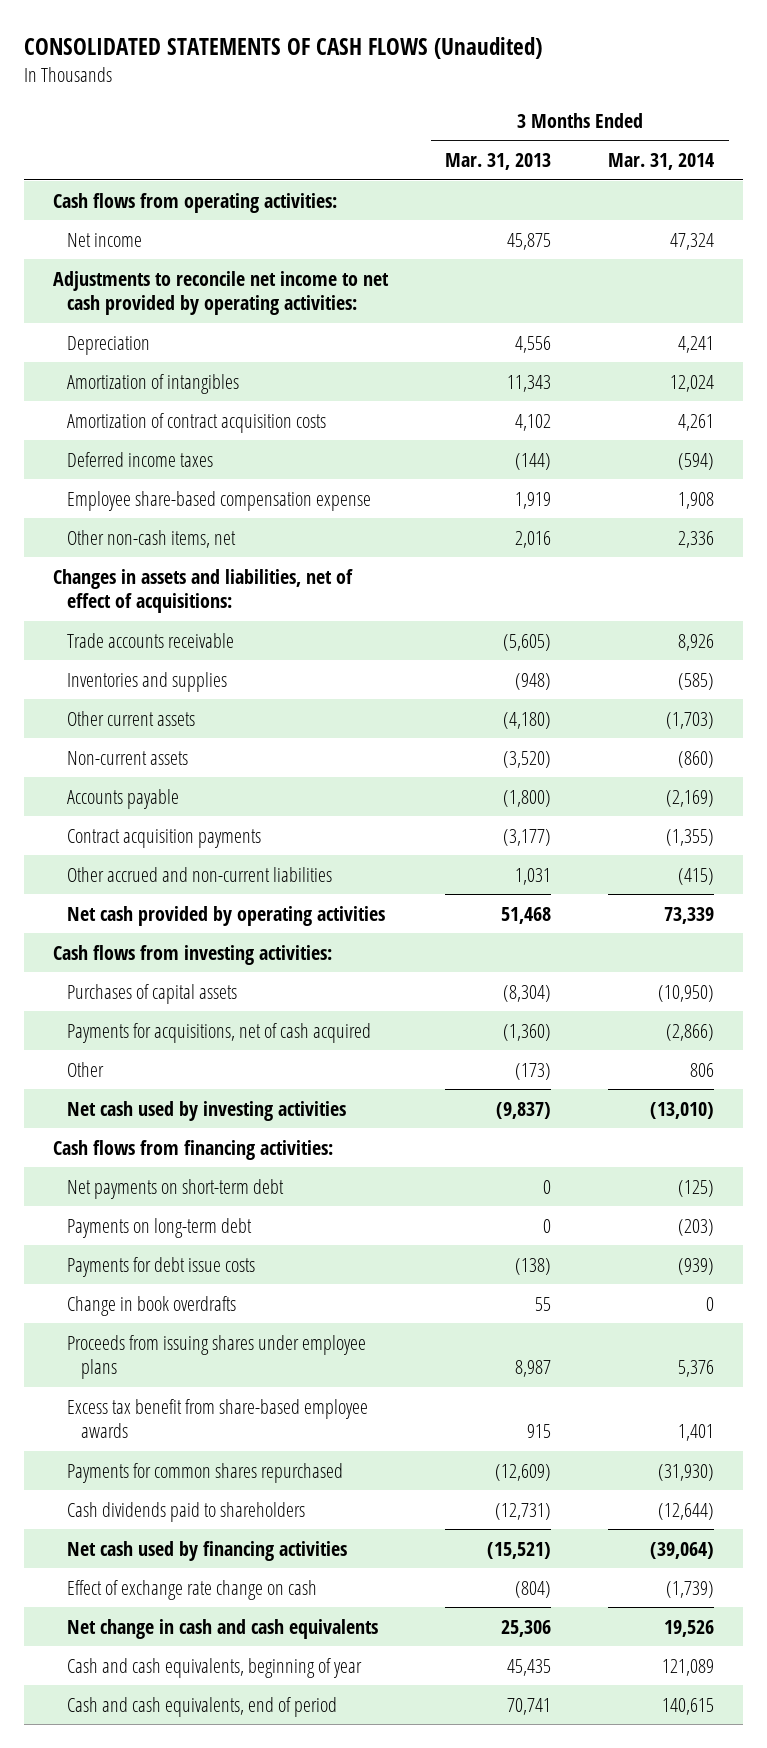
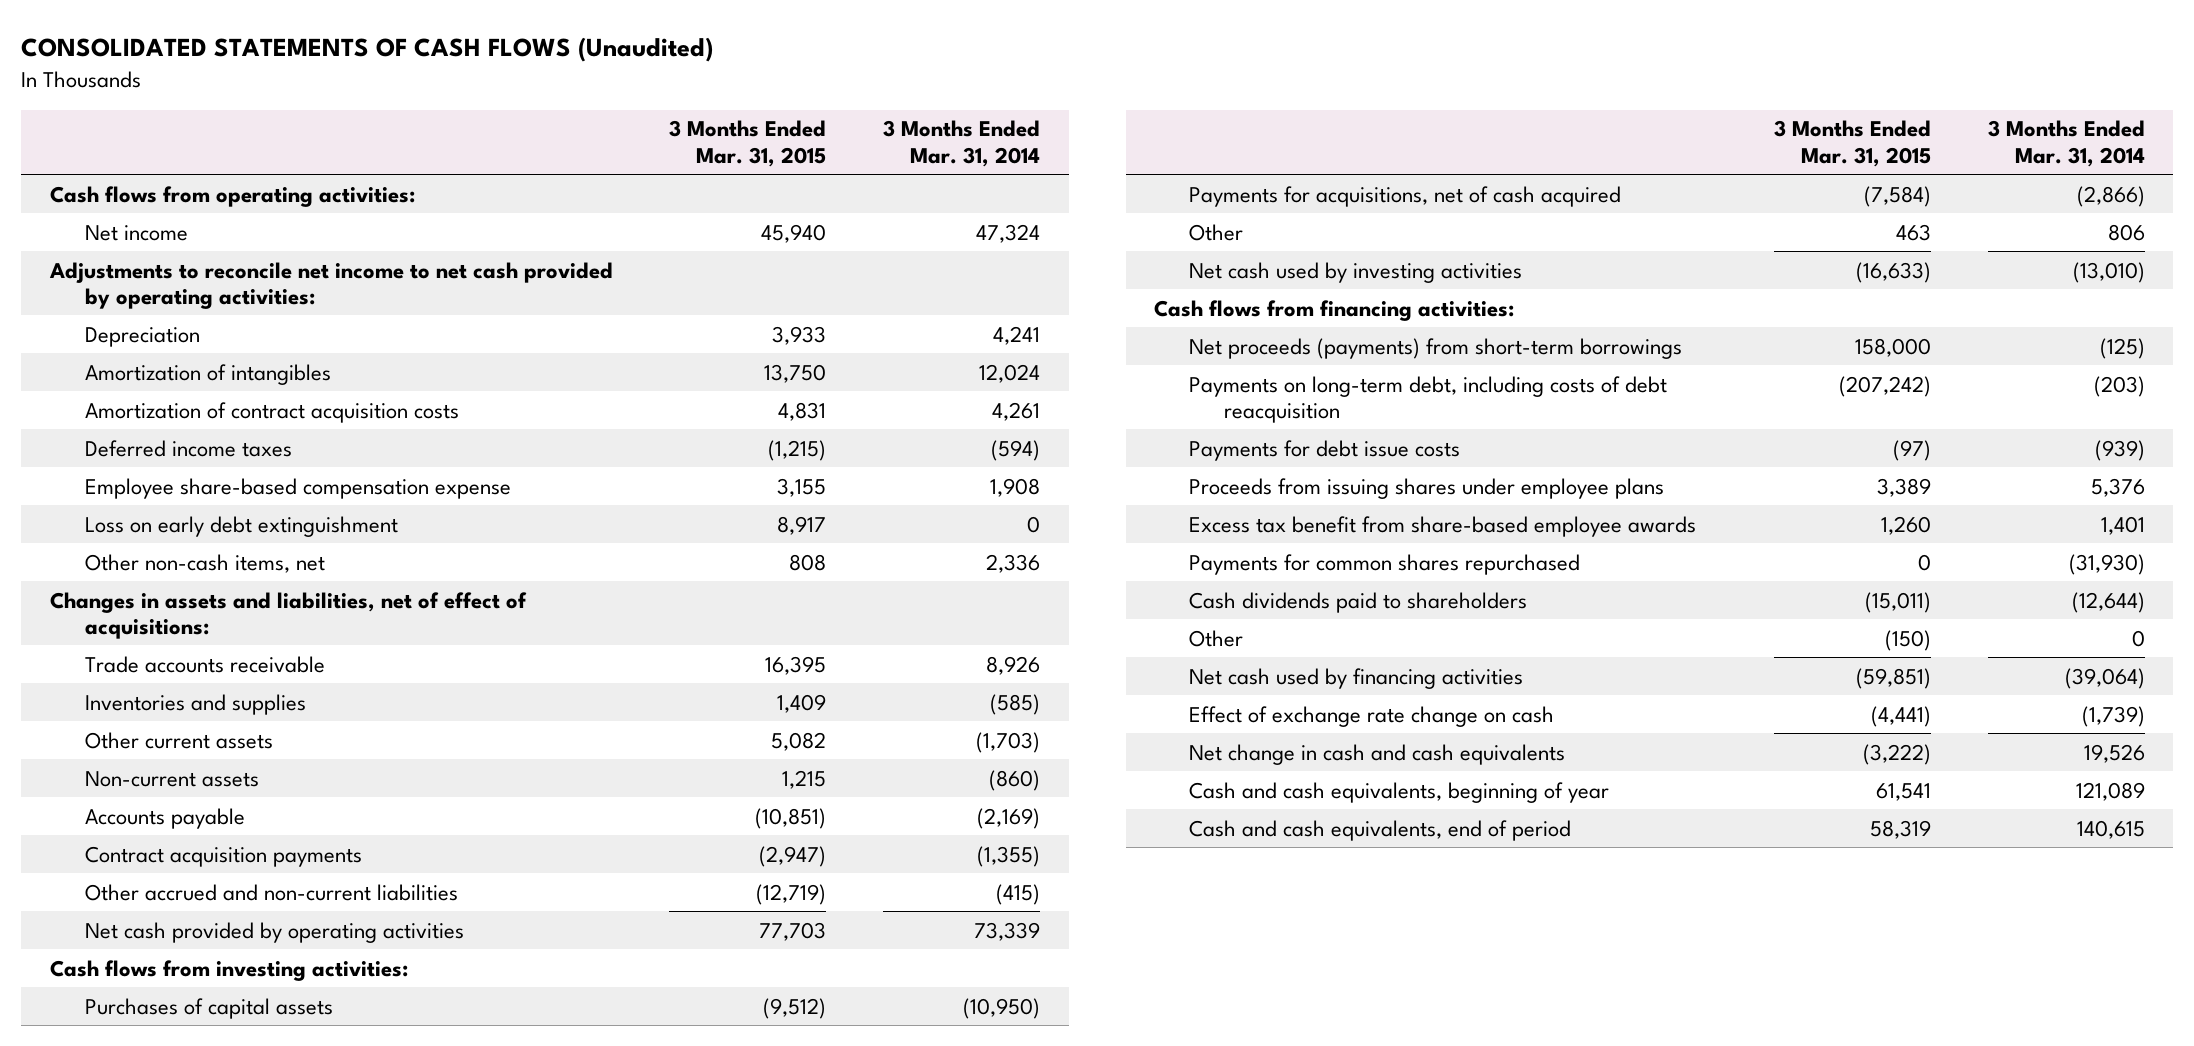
- | 3 Months Ended Mar. 31, 2013 | 3 Months Ended Mar. 31, 2014
+ | 3 Months Ended Mar. 31, 2015 | 3 Months Ended Mar. 31, 2014
+ Loss on early debt extinguishment | 8,917 | 0
- Net payments on short-term debt | 0 | (125)
- Payments on long-term debt | 0 | (203)
+ Net proceeds (payments) from short-term borrowings | 158,000 | (125)
+ Payments on long-term debt, including costs of debt reacquisition | (207,242) | (203)
- Change in book overdrafts | 55 | 0
+ Other | (150) | 0

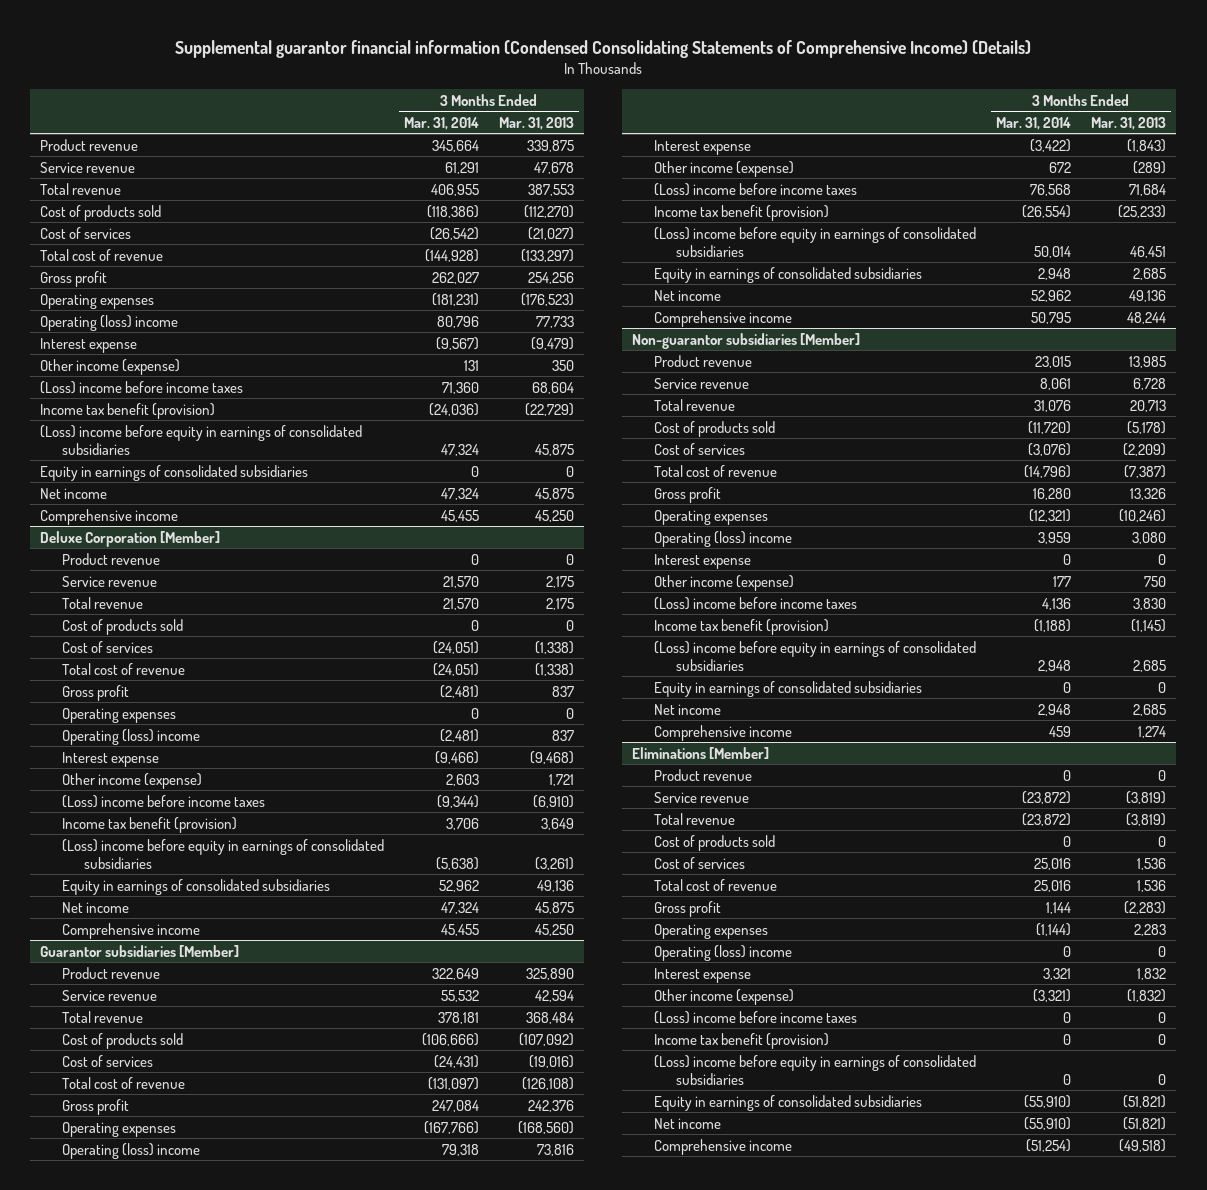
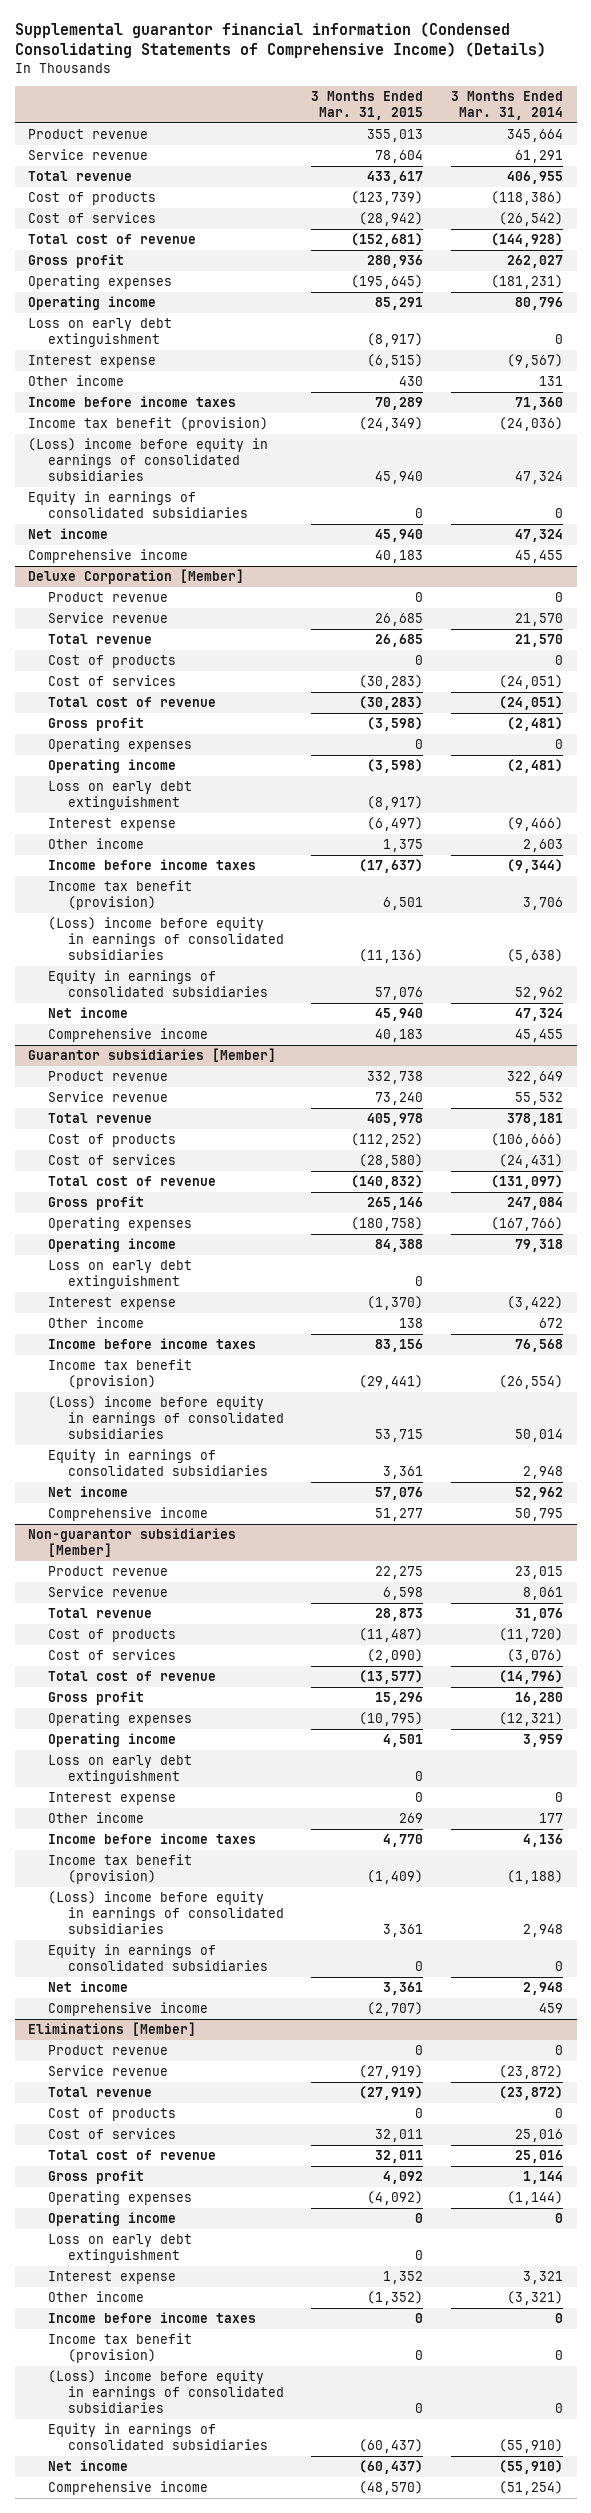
- | 3 Months Ended Mar. 31, 2014 | 3 Months Ended Mar. 31, 2013
+ | 3 Months Ended Mar. 31, 2015 | 3 Months Ended Mar. 31, 2014
- Cost of products sold | (118,386) | (112,270)
+ Cost of products | (123,739) | (118,386)
- Operating (loss) income | 80,796 | 77,733
+ Operating income | 85,291 | 80,796
+ Loss on early debt extinguishment | (8,917) | 0
- Other income (expense) | 131 | 350
- (Loss) income before income taxes | 71,360 | 68,604
+ Other income | 430 | 131
+ Income before income taxes | 70,289 | 71,360
@ Deluxe Corporation [Member]
- Cost of products sold | 0 | 0
+ Cost of products | 0 | 0
- Operating (loss) income | (2,481) | 837
+ Operating income | (3,598) | (2,481)
+ Loss on early debt extinguishment | (8,917) |
- Other income (expense) | 2,603 | 1,721
- (Loss) income before income taxes | (9,344) | (6,910)
+ Other income | 1,375 | 2,603
+ Income before income taxes | (17,637) | (9,344)
@ Guarantor subsidiaries [Member]
- Cost of products sold | (106,666) | (107,092)
+ Cost of products | (112,252) | (106,666)
- Operating (loss) income | 79,318 | 73,816
+ Operating income | 84,388 | 79,318
+ Loss on early debt extinguishment | 0 |
- Other income (expense) | 672 | (289)
- (Loss) income before income taxes | 76,568 | 71,684
+ Other income | 138 | 672
+ Income before income taxes | 83,156 | 76,568
@ Non-guarantor subsidiaries [Member]
- Cost of products sold | (11,720) | (5,178)
+ Cost of products | (11,487) | (11,720)
- Operating (loss) income | 3,959 | 3,080
+ Operating income | 4,501 | 3,959
+ Loss on early debt extinguishment | 0 |
- Other income (expense) | 177 | 750
- (Loss) income before income taxes | 4,136 | 3,830
+ Other income | 269 | 177
+ Income before income taxes | 4,770 | 4,136
@ Eliminations [Member]
- Cost of products sold | 0 | 0
+ Cost of products | 0 | 0
- Operating (loss) income | 0 | 0
+ Operating income | 0 | 0
+ Loss on early debt extinguishment | 0 |
- Other income (expense) | (3,321) | (1,832)
- (Loss) income before income taxes | 0 | 0
+ Other income | (1,352) | (3,321)
+ Income before income taxes | 0 | 0

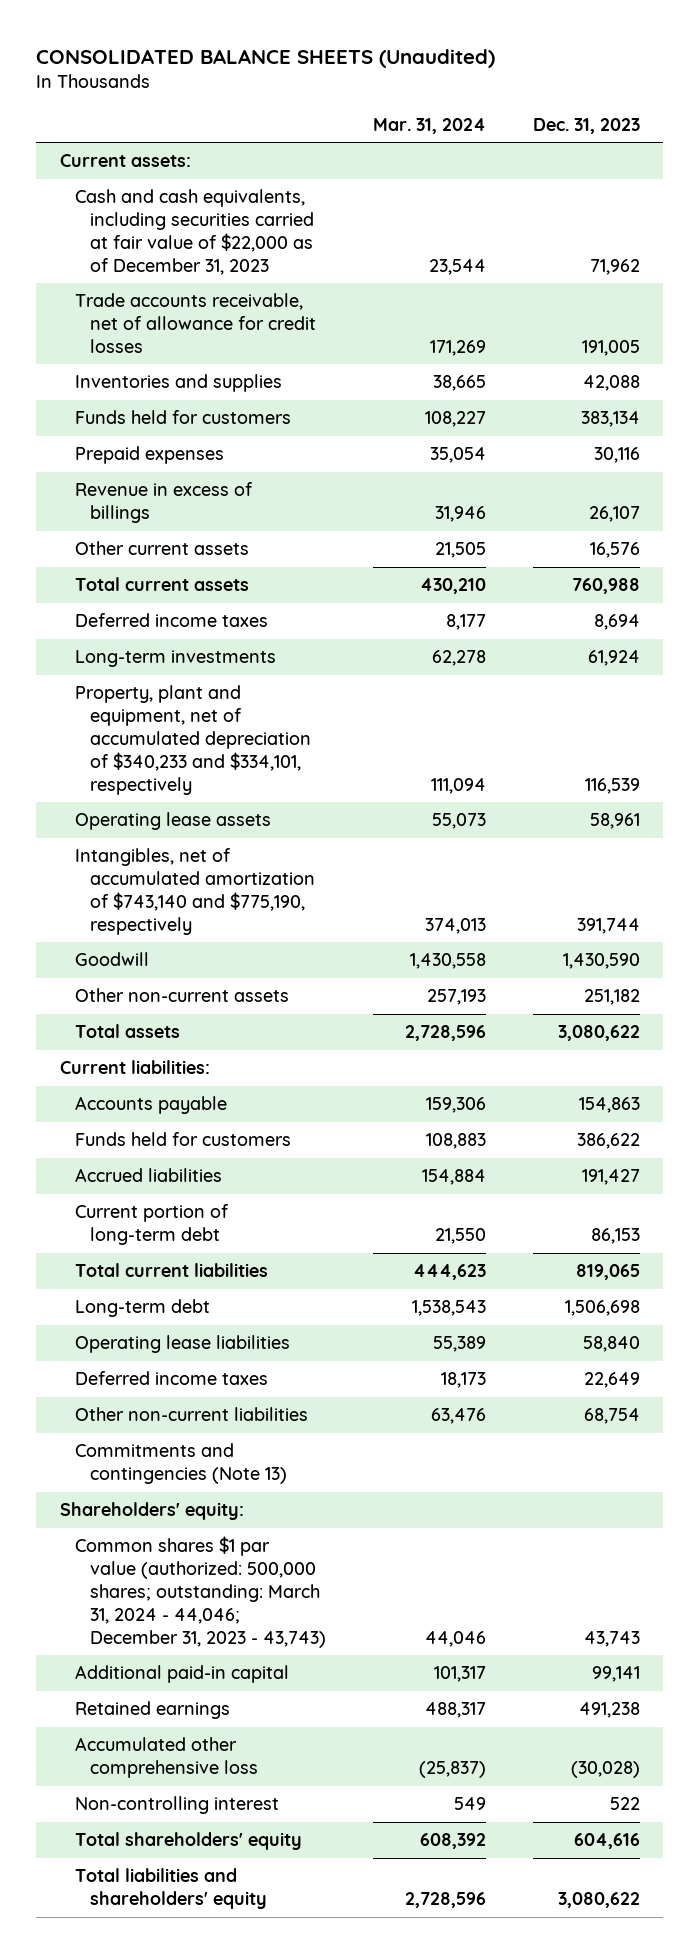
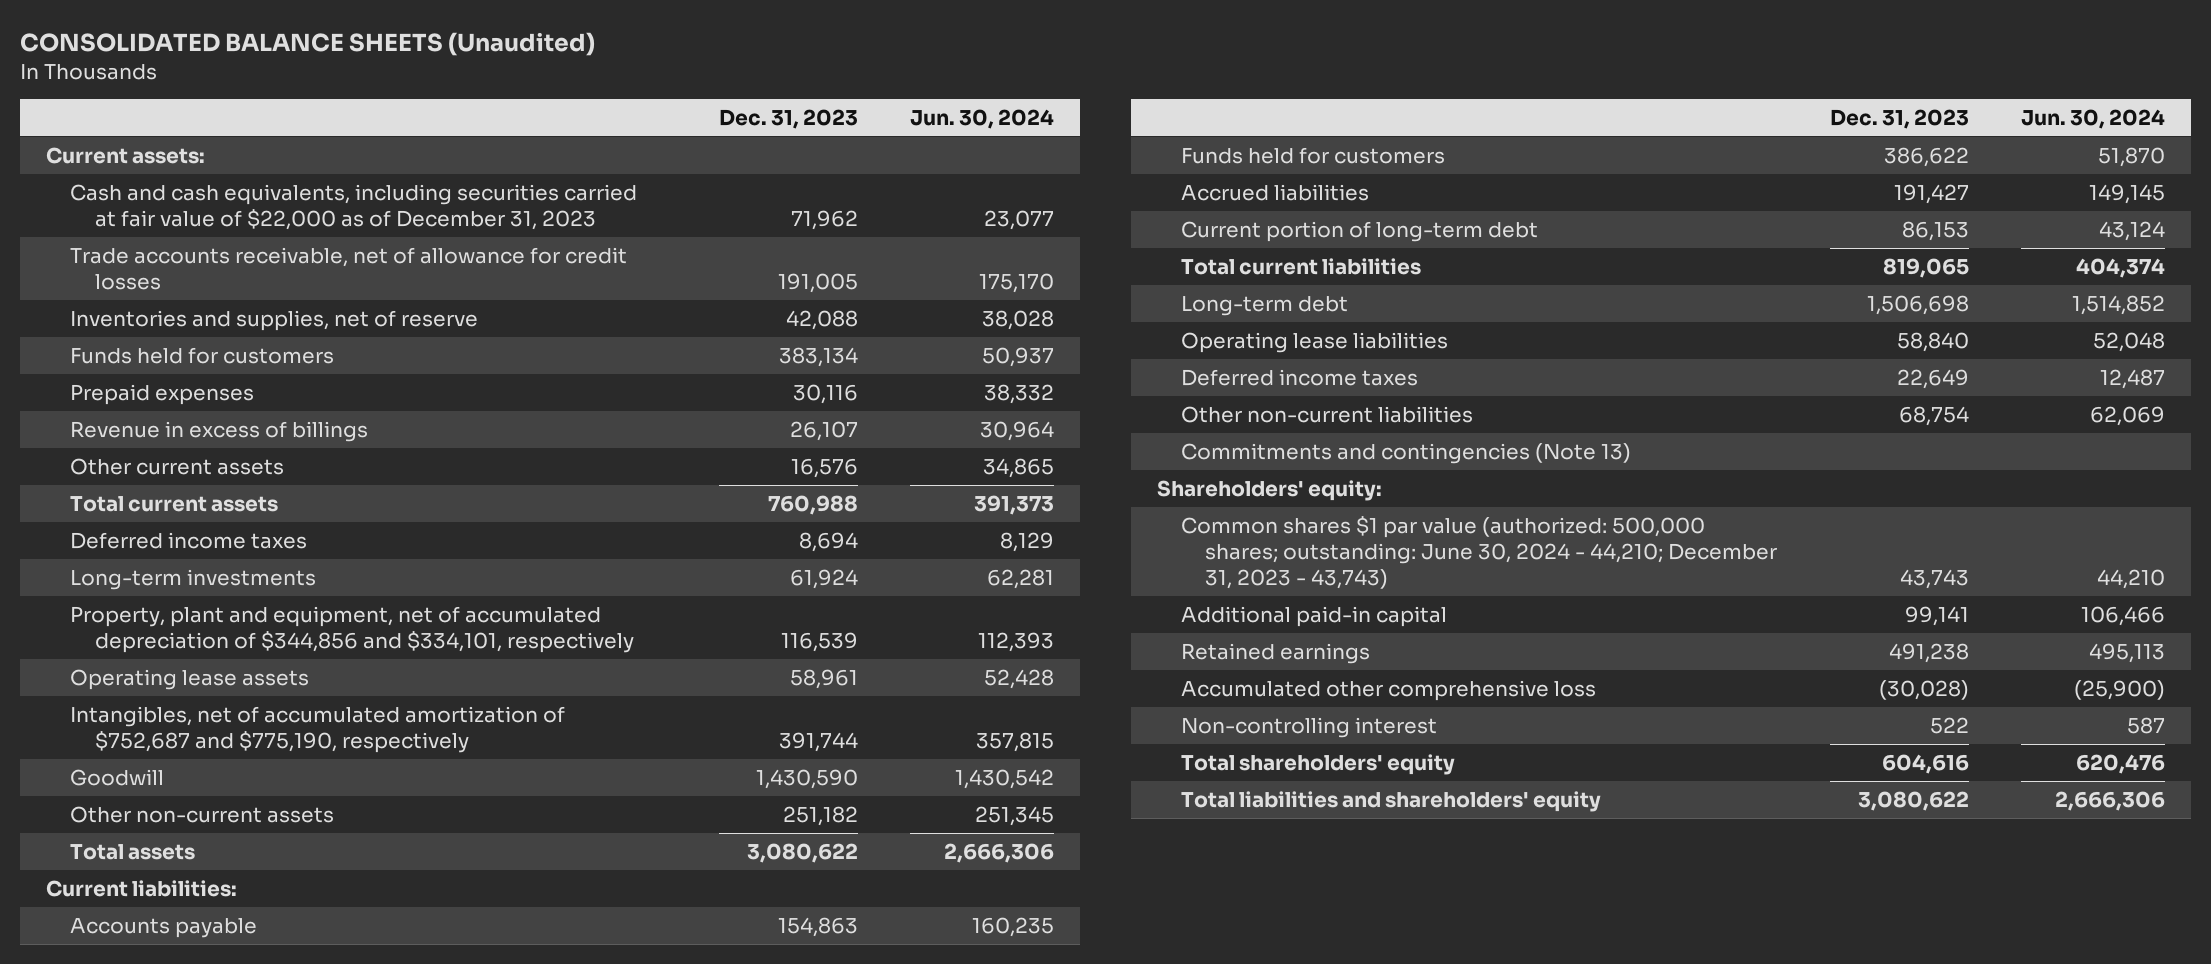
- | Mar. 31, 2024 | Dec. 31, 2023
+ | Dec. 31, 2023 | Jun. 30, 2024
- Inventories and supplies | 38,665 | 42,088
+ Inventories and supplies, net of reserve | 42,088 | 38,028
- Property, plant and equipment, net of accumulated depreciation of $340,233 and $334,101, respectively | 111,094 | 116,539
+ Property, plant and equipment, net of accumulated depreciation of $344,856 and $334,101, respectively | 116,539 | 112,393
- Intangibles, net of accumulated amortization of $743,140 and $775,190, respectively | 374,013 | 391,744
+ Intangibles, net of accumulated amortization of $752,687 and $775,190, respectively | 391,744 | 357,815
- Common shares $1 par value (authorized: 500,000 shares; outstanding: March 31, 2024 - 44,046; December 31, 2023 - 43,743) | 44,046 | 43,743
+ Common shares $1 par value (authorized: 500,000 shares; outstanding: June 30, 2024 - 44,210; December 31, 2023 - 43,743) | 43,743 | 44,210

